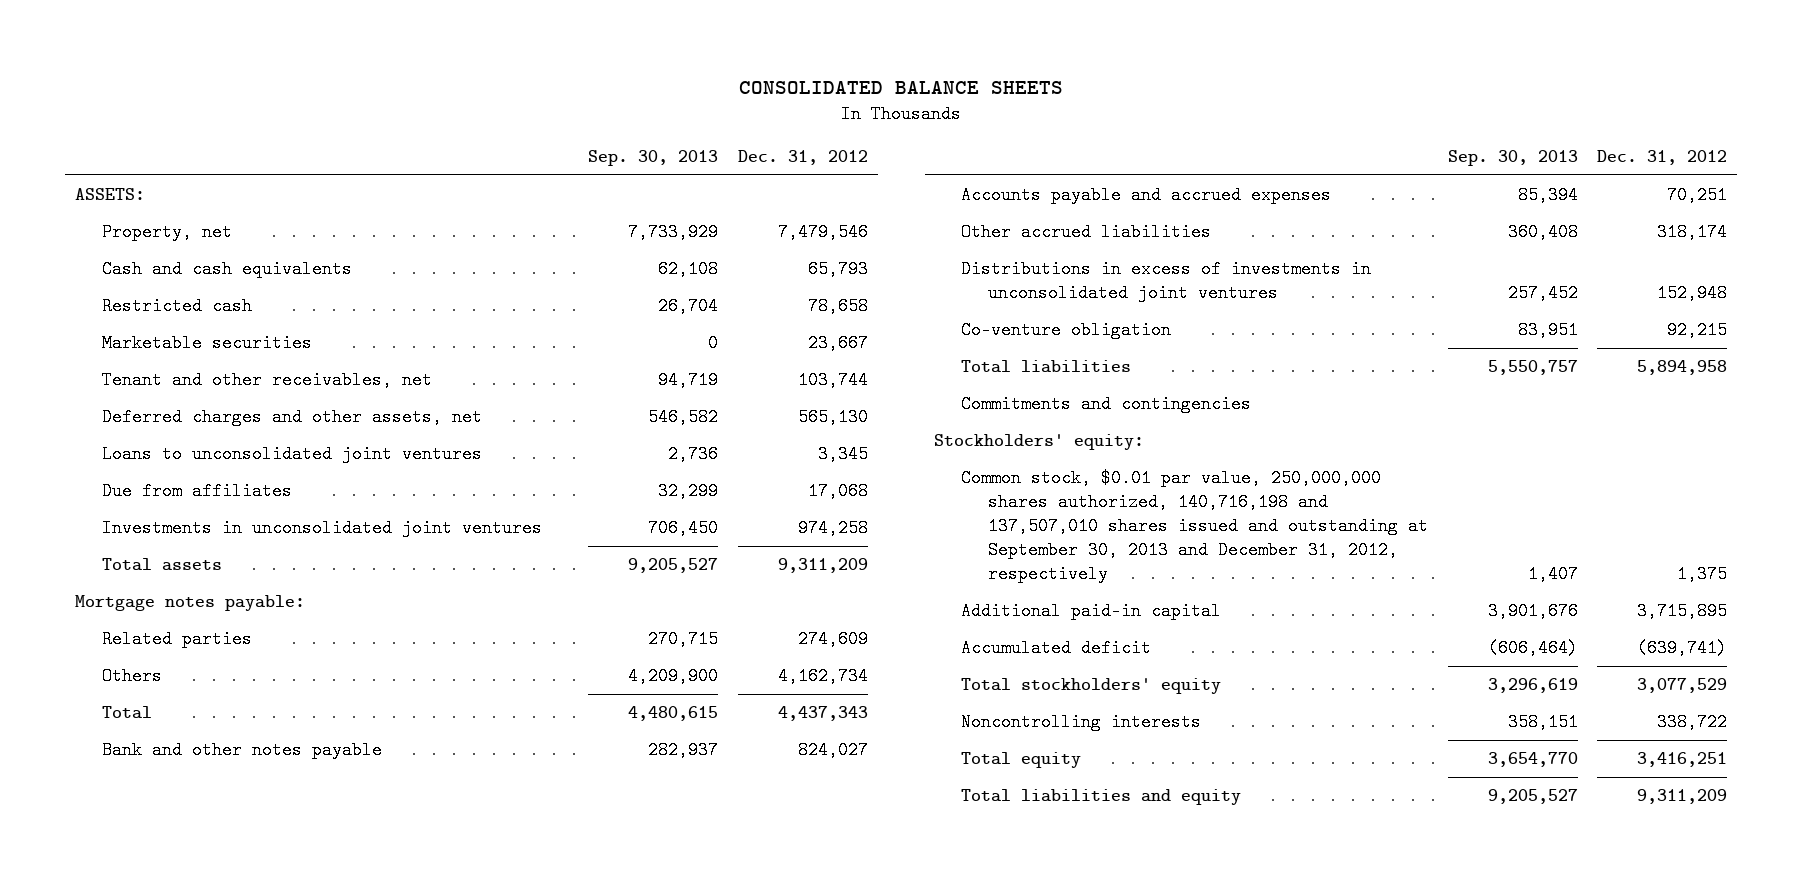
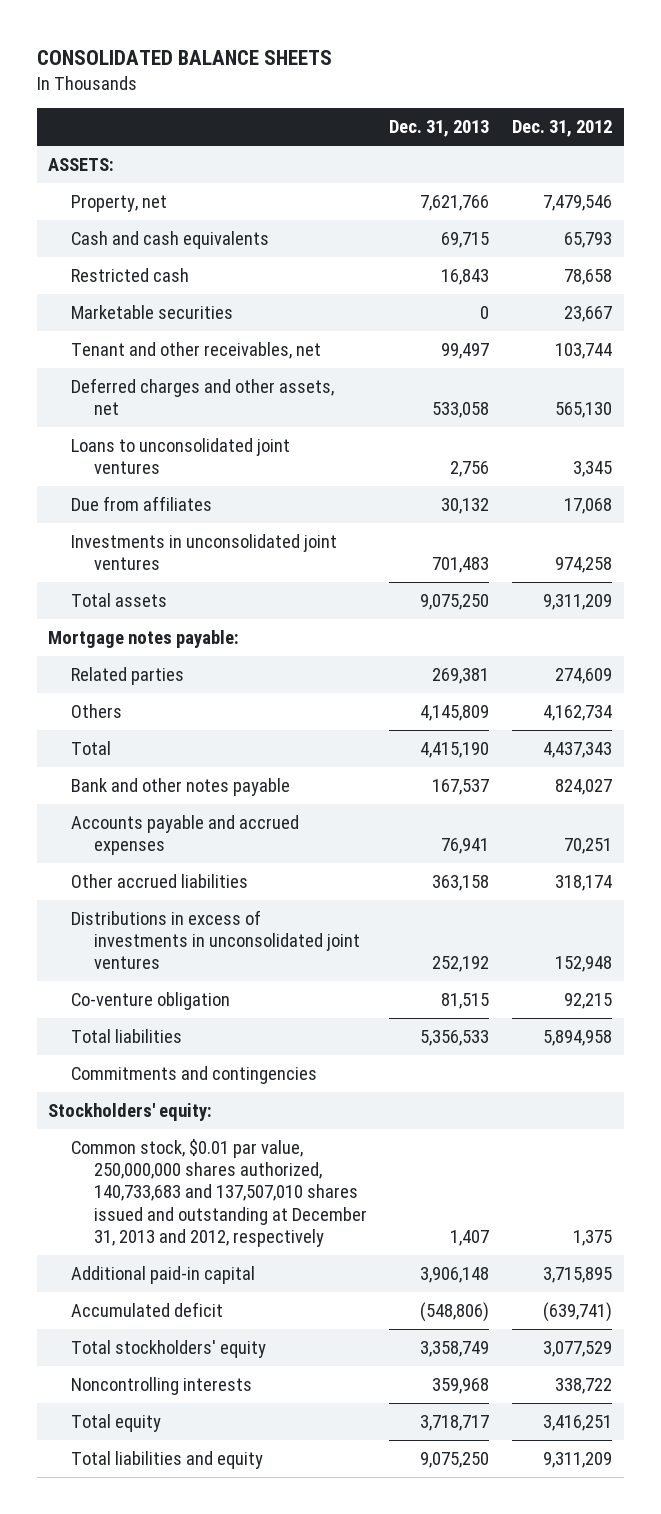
- | Sep. 30, 2013 | Dec. 31, 2012
+ | Dec. 31, 2013 | Dec. 31, 2012
- Common stock, $0.01 par value, 250,000,000 shares authorized, 140,716,198 and 137,507,010 shares issued and outstanding at September 30, 2013 and December 31, 2012, respectively | 1,407 | 1,375
+ Common stock, $0.01 par value, 250,000,000 shares authorized, 140,733,683 and 137,507,010 shares issued and outstanding at December 31, 2013 and 2012, respectively | 1,407 | 1,375

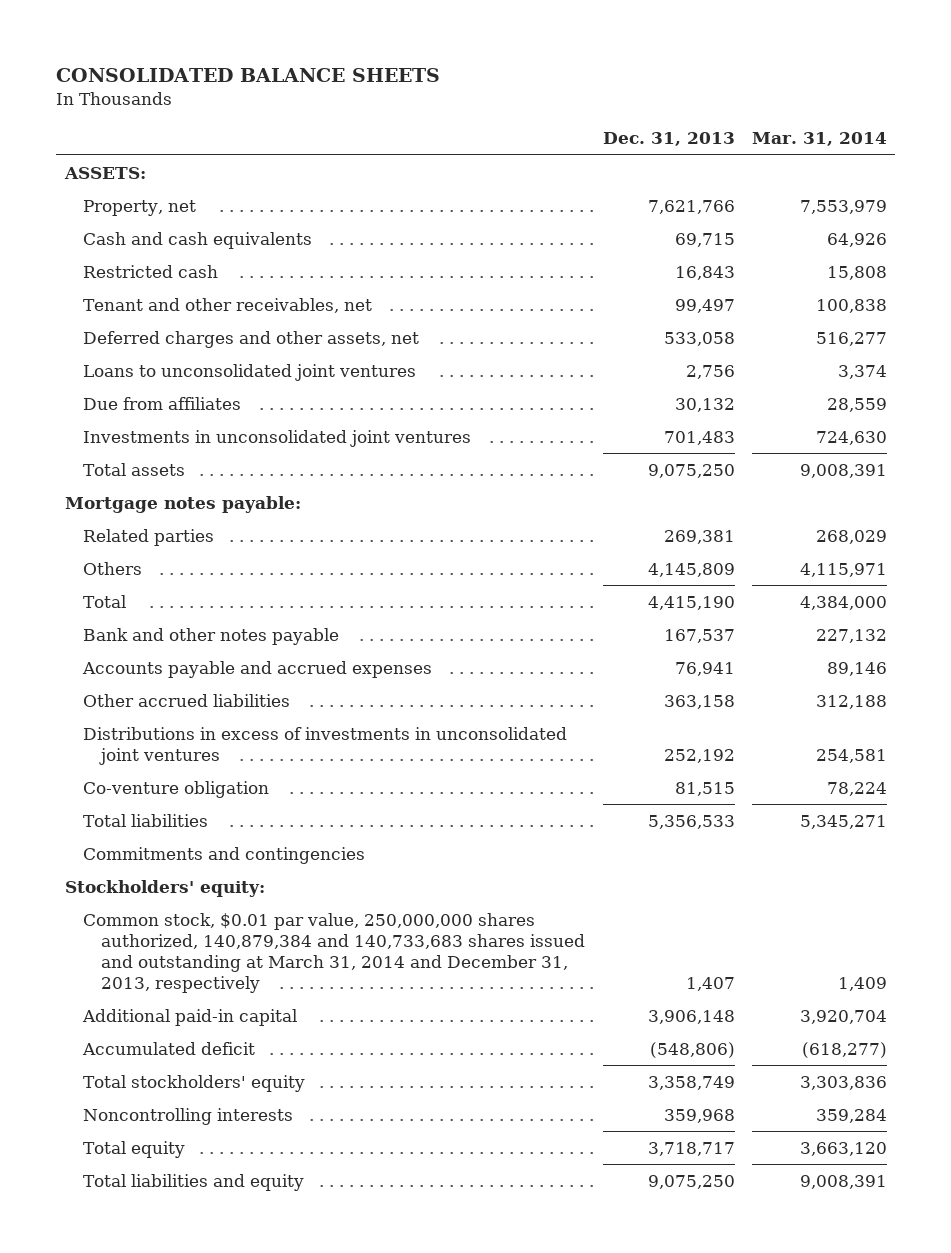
- | Dec. 31, 2013 | Dec. 31, 2012
+ | Dec. 31, 2013 | Mar. 31, 2014
- Marketable securities | 0 | 23,667
- Common stock, $0.01 par value, 250,000,000 shares authorized, 140,733,683 and 137,507,010 shares issued and outstanding at December 31, 2013 and 2012, respectively | 1,407 | 1,375
+ Common stock, $0.01 par value, 250,000,000 shares authorized, 140,879,384 and 140,733,683 shares issued and outstanding at March 31, 2014 and December 31, 2013, respectively | 1,407 | 1,409

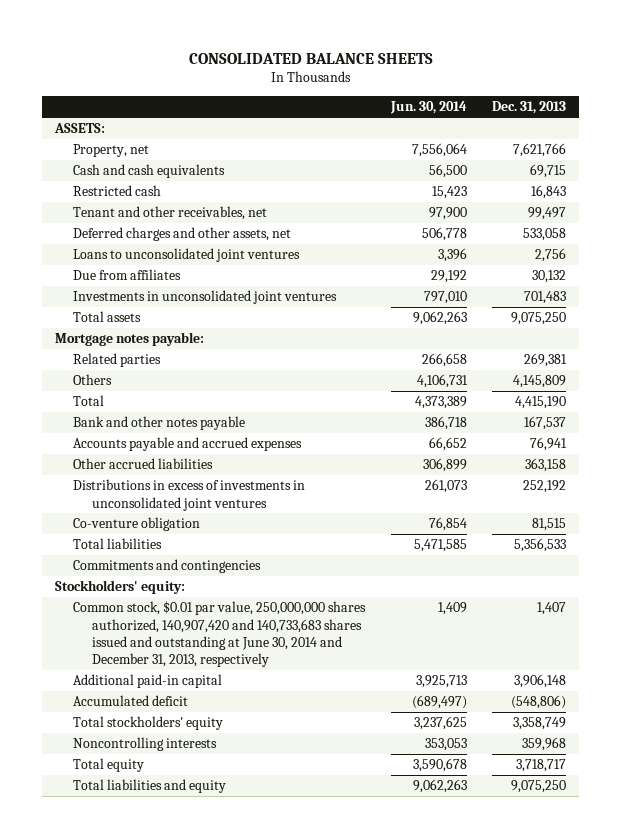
- | Dec. 31, 2013 | Mar. 31, 2014
+ | Jun. 30, 2014 | Dec. 31, 2013
- Common stock, $0.01 par value, 250,000,000 shares authorized, 140,879,384 and 140,733,683 shares issued and outstanding at March 31, 2014 and December 31, 2013, respectively | 1,407 | 1,409
+ Common stock, $0.01 par value, 250,000,000 shares authorized, 140,907,420 and 140,733,683 shares issued and outstanding at June 30, 2014 and December 31, 2013, respectively | 1,409 | 1,407

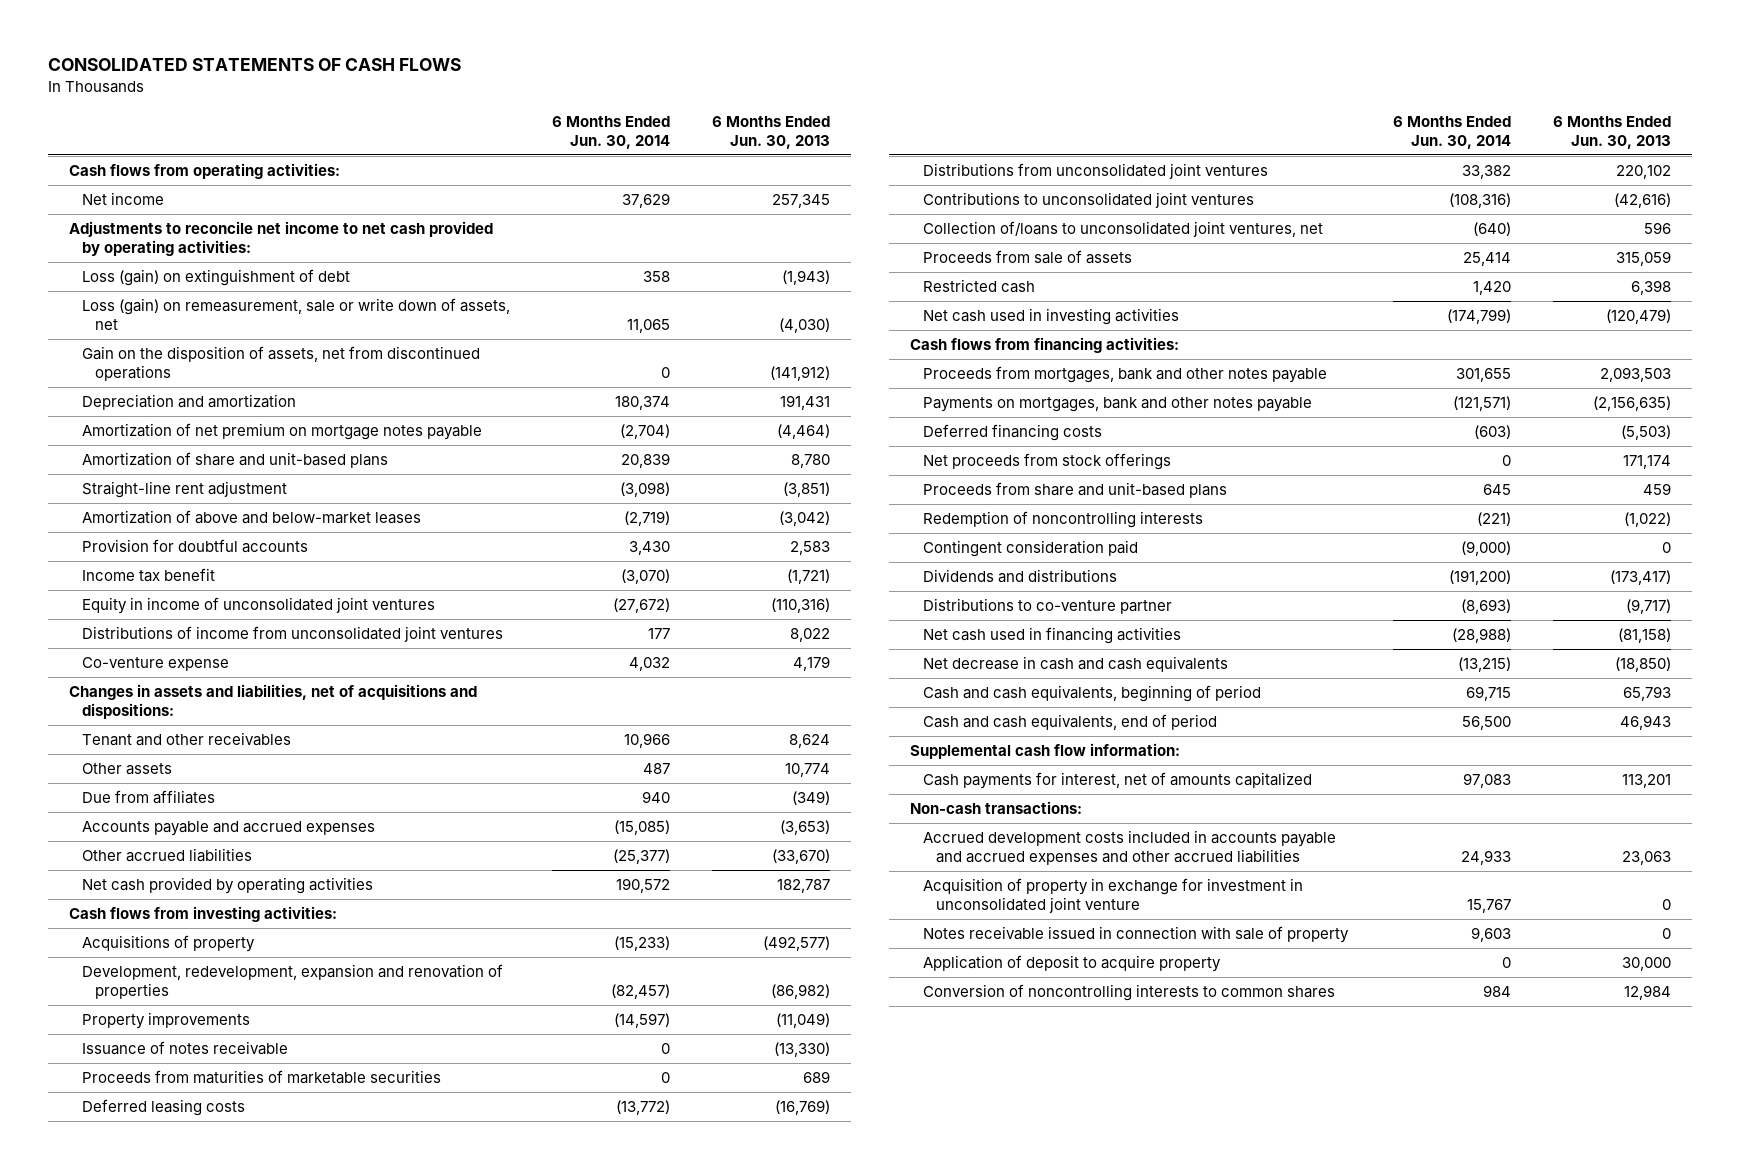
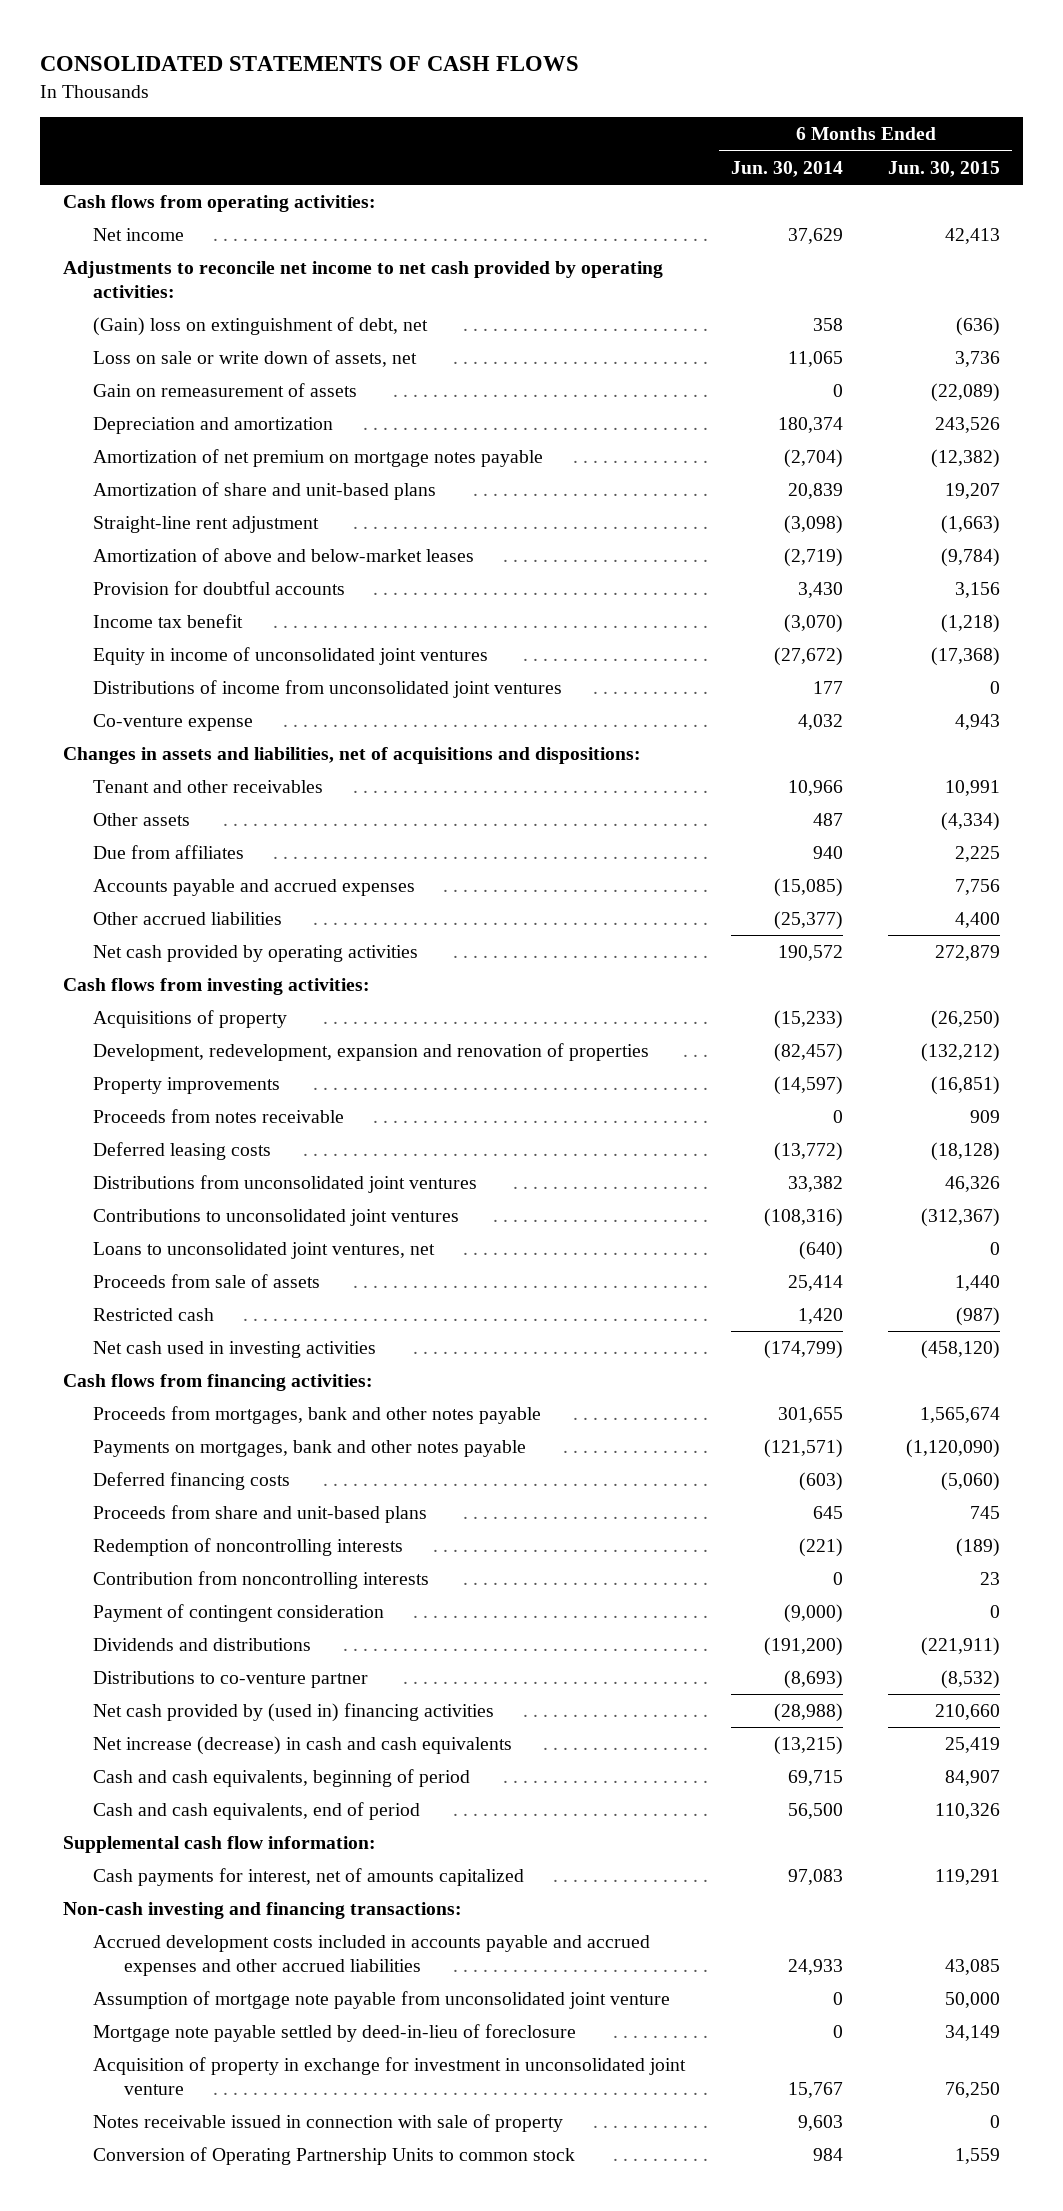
- | 6 Months Ended Jun. 30, 2014 | 6 Months Ended Jun. 30, 2013
+ | 6 Months Ended Jun. 30, 2014 | 6 Months Ended Jun. 30, 2015
- Loss (gain) on extinguishment of debt | 358 | (1,943)
- Loss (gain) on remeasurement, sale or write down of assets, net | 11,065 | (4,030)
- Gain on the disposition of assets, net from discontinued operations | 0 | (141,912)
+ (Gain) loss on extinguishment of debt, net | 358 | (636)
+ Loss on sale or write down of assets, net | 11,065 | 3,736
+ Gain on remeasurement of assets | 0 | (22,089)
- Issuance of notes receivable | 0 | (13,330)
- Proceeds from maturities of marketable securities | 0 | 689
+ Proceeds from notes receivable | 0 | 909
- Collection of/loans to unconsolidated joint ventures, net | (640) | 596
+ Loans to unconsolidated joint ventures, net | (640) | 0
- Net proceeds from stock offerings | 0 | 171,174
- Contingent consideration paid | (9,000) | 0
+ Contribution from noncontrolling interests | 0 | 23
+ Payment of contingent consideration | (9,000) | 0
- Net cash used in financing activities | (28,988) | (81,158)
- Net decrease in cash and cash equivalents | (13,215) | (18,850)
+ Net cash provided by (used in) financing activities | (28,988) | 210,660
+ Net increase (decrease) in cash and cash equivalents | (13,215) | 25,419
- Non-cash transactions:
+ Non-cash investing and financing transactions:
+ Assumption of mortgage note payable from unconsolidated joint venture | 0 | 50,000
+ Mortgage note payable settled by deed-in-lieu of foreclosure | 0 | 34,149
- Application of deposit to acquire property | 0 | 30,000
- Conversion of noncontrolling interests to common shares | 984 | 12,984
+ Conversion of Operating Partnership Units to common stock | 984 | 1,559

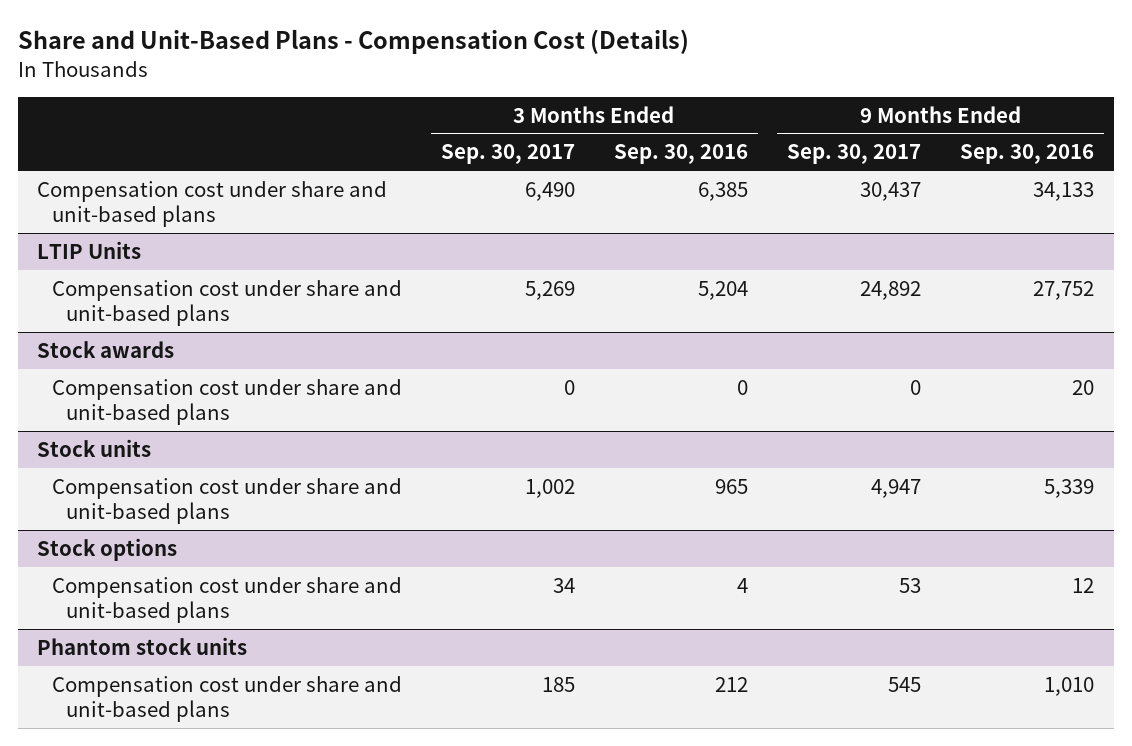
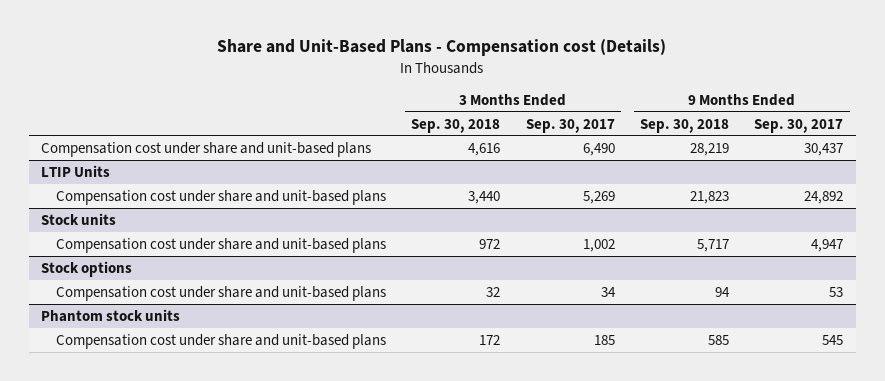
- Share and Unit-Based Plans - Compensation Cost (Details)
+ Share and Unit-Based Plans - Compensation cost (Details)
- | 3 Months Ended Sep. 30, 2017 | 3 Months Ended Sep. 30, 2016 | 9 Months Ended Sep. 30, 2017 | 9 Months Ended Sep. 30, 2016
+ | 3 Months Ended Sep. 30, 2018 | 3 Months Ended Sep. 30, 2017 | 9 Months Ended Sep. 30, 2018 | 9 Months Ended Sep. 30, 2017
- Stock awards
- Compensation cost under share and unit-based plans | 0 | 0 | 0 | 20

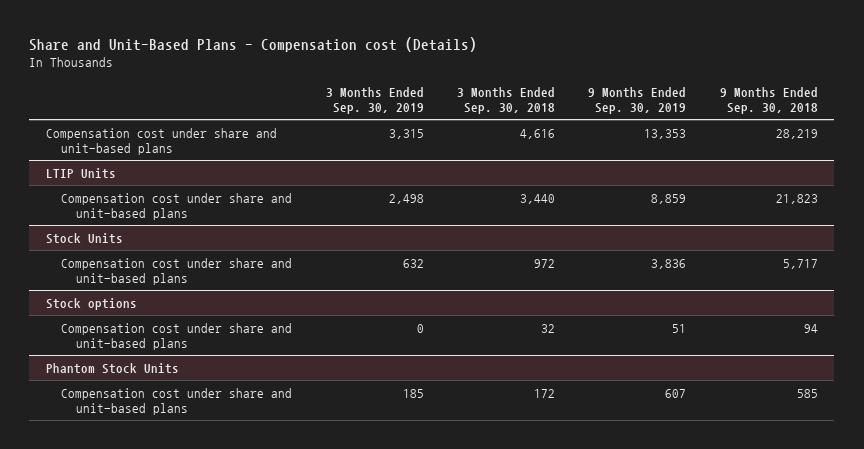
- | 3 Months Ended Sep. 30, 2018 | 3 Months Ended Sep. 30, 2017 | 9 Months Ended Sep. 30, 2018 | 9 Months Ended Sep. 30, 2017
+ | 3 Months Ended Sep. 30, 2019 | 3 Months Ended Sep. 30, 2018 | 9 Months Ended Sep. 30, 2019 | 9 Months Ended Sep. 30, 2018
- Stock units
+ Stock Units
- Phantom stock units
+ Phantom Stock Units

